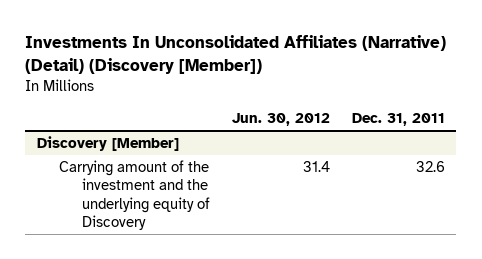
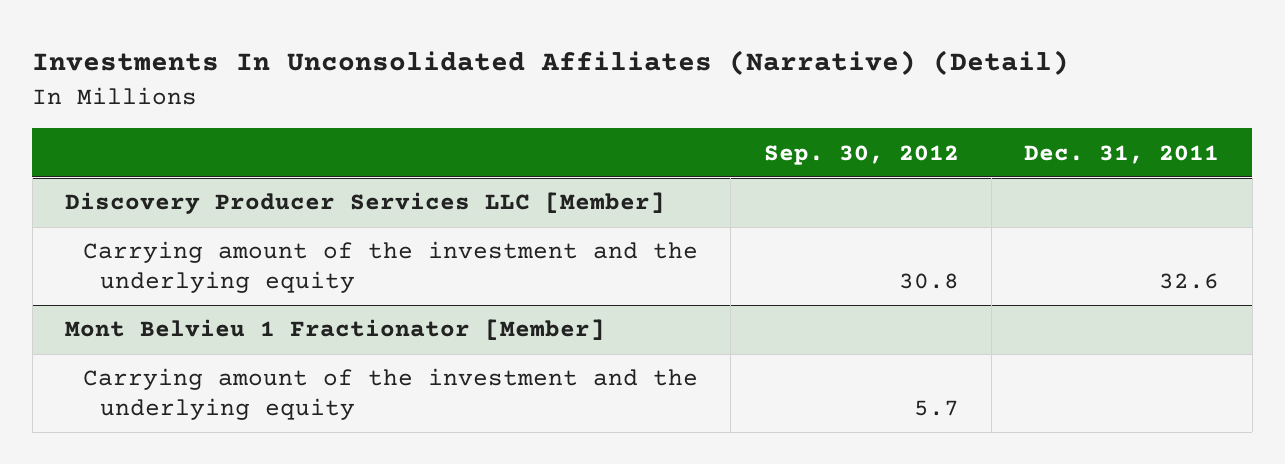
- Investments In Unconsolidated Affiliates (Narrative) (Detail) (Discovery [Member])
+ Investments In Unconsolidated Affiliates (Narrative) (Detail)
- | Jun. 30, 2012 | Dec. 31, 2011
+ | Sep. 30, 2012 | Dec. 31, 2011
- Discovery [Member]
- Carrying amount of the investment and the underlying equity of Discovery | 31.4 | 32.6
+ Discovery Producer Services LLC [Member]
+ Carrying amount of the investment and the underlying equity | 30.8 | 32.6
+ Mont Belvieu 1 Fractionator [Member]
+ Carrying amount of the investment and the underlying equity | 5.7 |

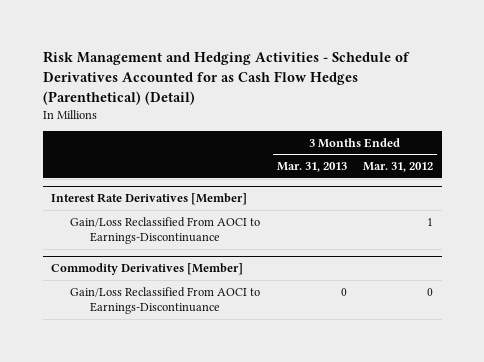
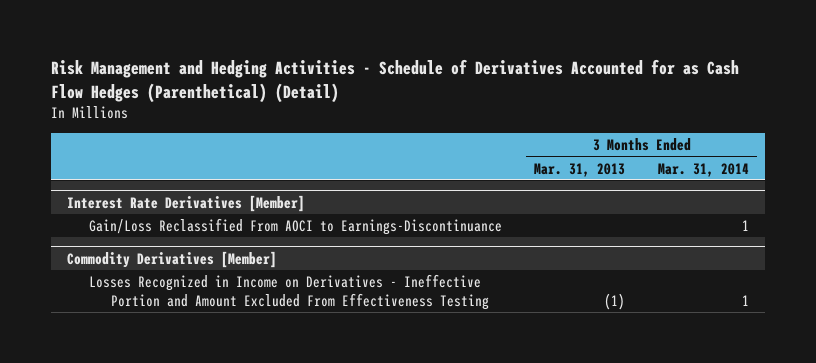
- | 3 Months Ended Mar. 31, 2013 | 3 Months Ended Mar. 31, 2012
+ | 3 Months Ended Mar. 31, 2013 | 3 Months Ended Mar. 31, 2014
@ Commodity Derivatives [Member]
- Gain/Loss Reclassified From AOCI to Earnings-Discontinuance | 0 | 0
+ Losses Recognized in Income on Derivatives - Ineffective Portion and Amount Excluded From Effectiveness Testing | (1) | 1

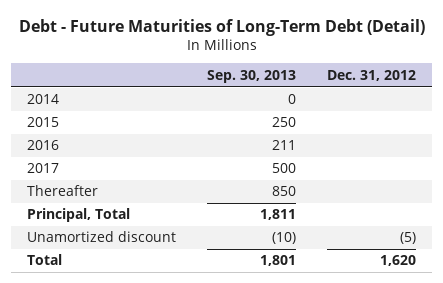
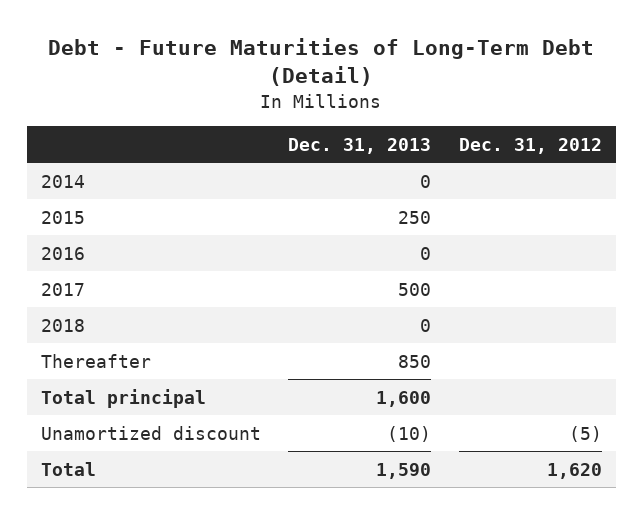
- | Sep. 30, 2013 | Dec. 31, 2012
+ | Dec. 31, 2013 | Dec. 31, 2012
+ 2018 | 0 |
- Principal, Total | 1,811 |
+ Total principal | 1,600 |

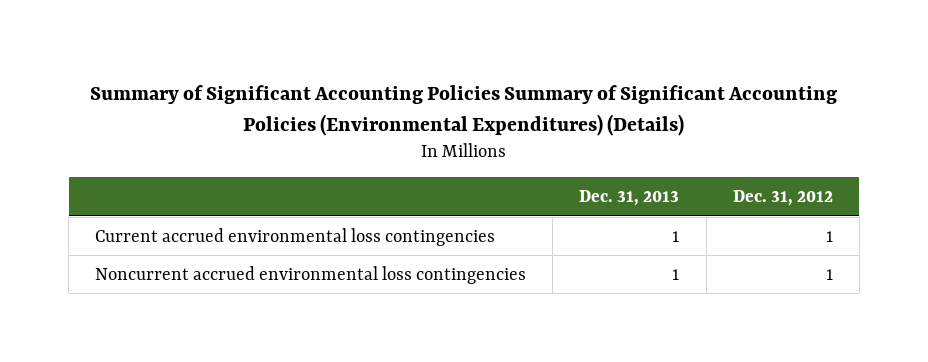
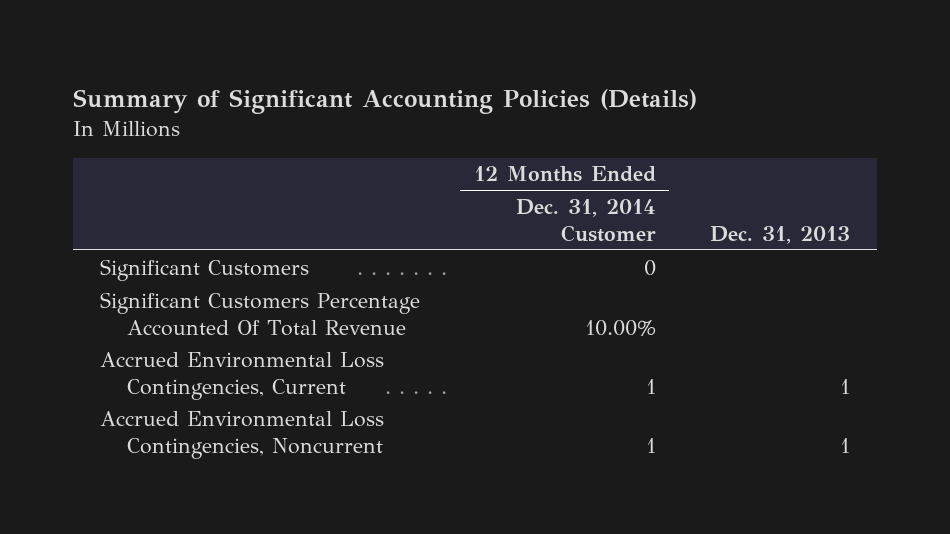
- Summary of Significant Accounting Policies Summary of Significant Accounting Policies (Environmental Expenditures) (Details)
+ Summary of Significant Accounting Policies (Details)
- | Dec. 31, 2013 | Dec. 31, 2012
+ | 12 Months Ended Dec. 31, 2014 Customer | Dec. 31, 2013
- Current accrued environmental loss contingencies | 1 | 1
- Noncurrent accrued environmental loss contingencies | 1 | 1
+ Significant Customers | 0 |
+ Significant Customers Percentage Accounted Of Total Revenue | 10.00% |
+ Accrued Environmental Loss Contingencies, Current | 1 | 1
+ Accrued Environmental Loss Contingencies, Noncurrent | 1 | 1

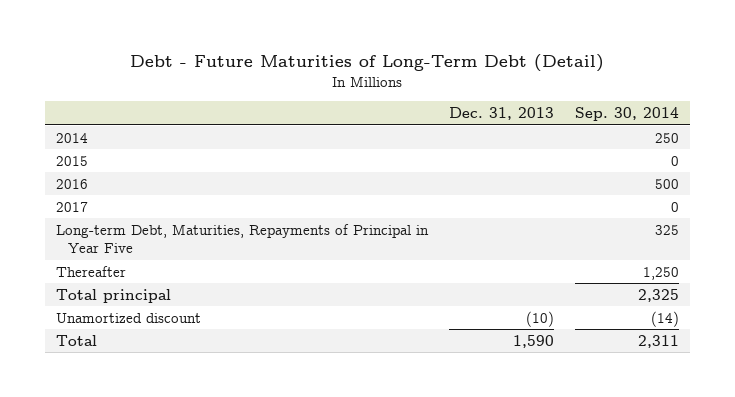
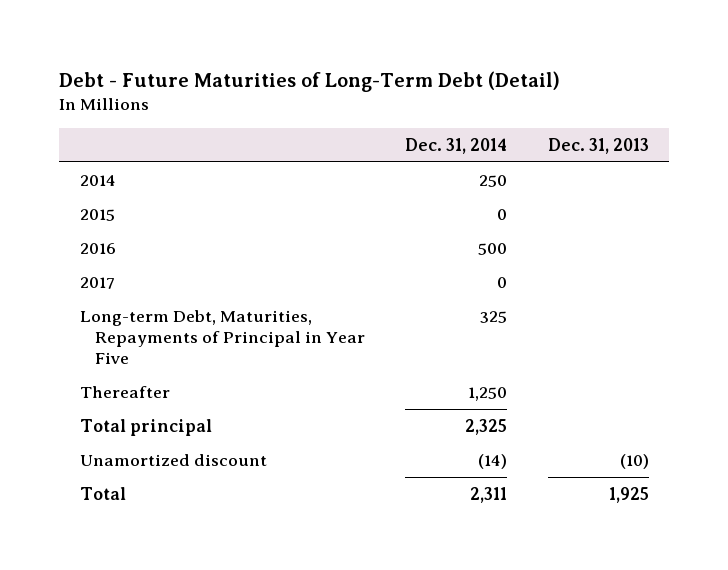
- | Dec. 31, 2013 | Sep. 30, 2014
+ | Dec. 31, 2014 | Dec. 31, 2013
- Total | 1,590 | 2,311
+ Total | 2,311 | 1,925

